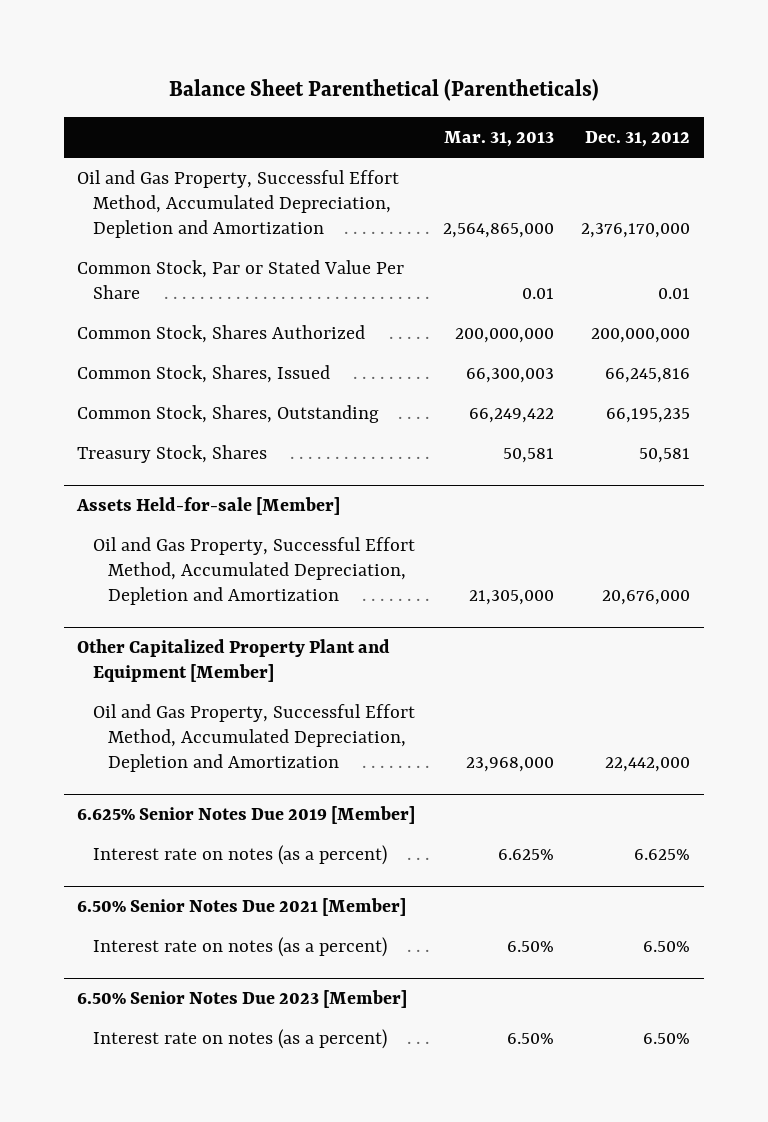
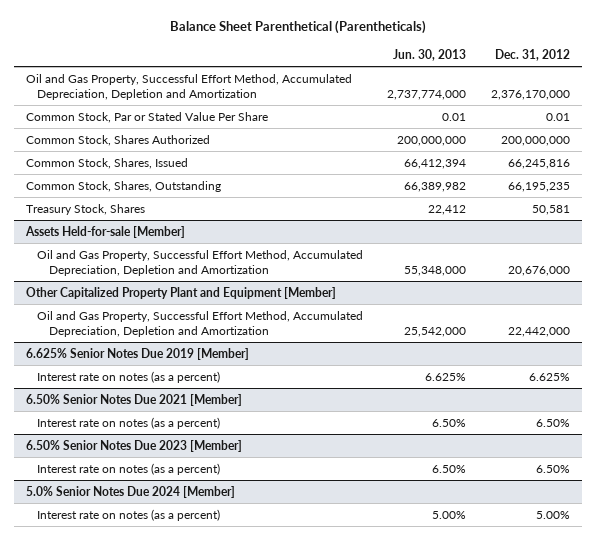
- | Mar. 31, 2013 | Dec. 31, 2012
+ | Jun. 30, 2013 | Dec. 31, 2012
+ 5.0% Senior Notes Due 2024 [Member]
+ Interest rate on notes (as a percent) | 5.00% | 5.00%

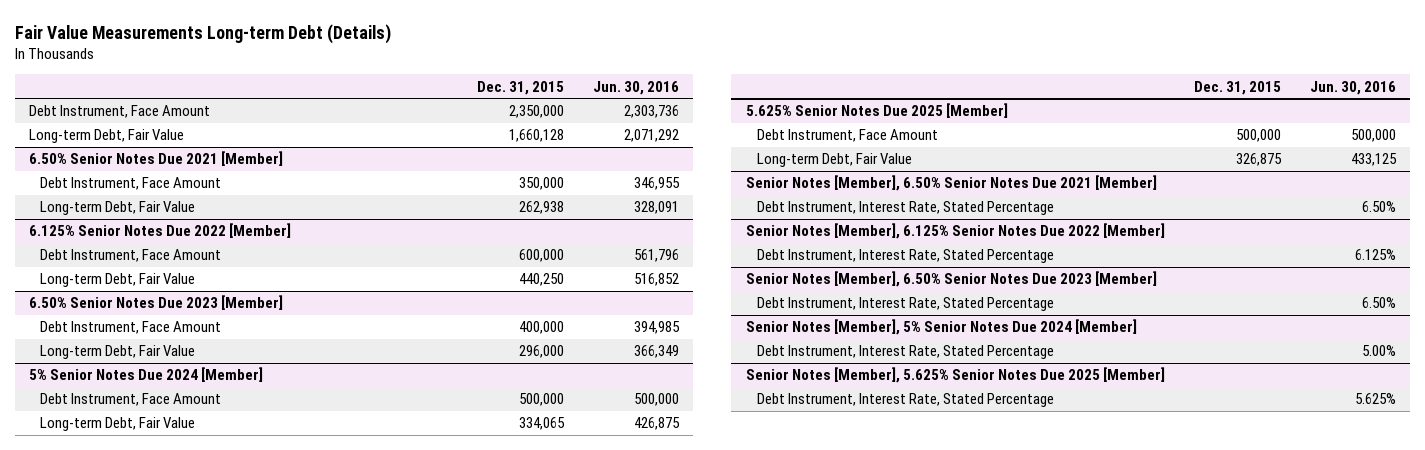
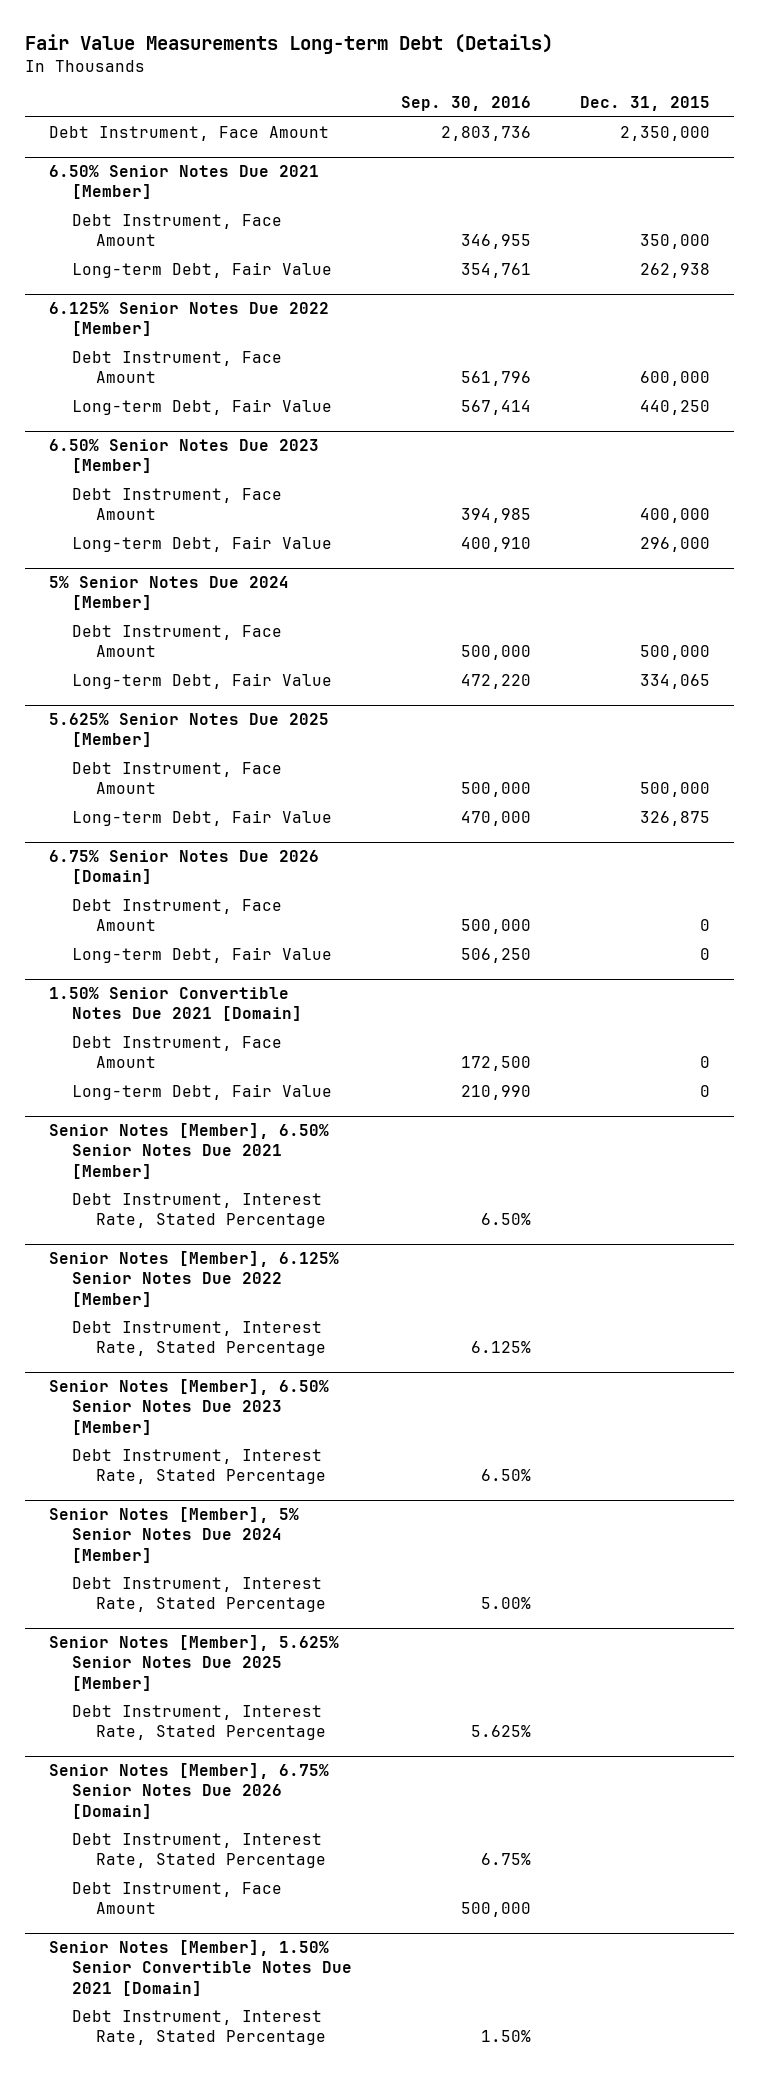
- | Dec. 31, 2015 | Jun. 30, 2016
+ | Sep. 30, 2016 | Dec. 31, 2015
- Long-term Debt, Fair Value | 1,660,128 | 2,071,292
+ 6.75% Senior Notes Due 2026 [Domain]
+ Debt Instrument, Face Amount | 500,000 | 0
+ Long-term Debt, Fair Value | 506,250 | 0
+ 1.50% Senior Convertible Notes Due 2021 [Domain]
+ Debt Instrument, Face Amount | 172,500 | 0
+ Long-term Debt, Fair Value | 210,990 | 0
+ Senior Notes [Member], 6.75% Senior Notes Due 2026 [Domain]
+ Debt Instrument, Interest Rate, Stated Percentage | 6.75% |
+ Debt Instrument, Face Amount | 500,000 |
+ Senior Notes [Member], 1.50% Senior Convertible Notes Due 2021 [Domain]
+ Debt Instrument, Interest Rate, Stated Percentage | 1.50% |

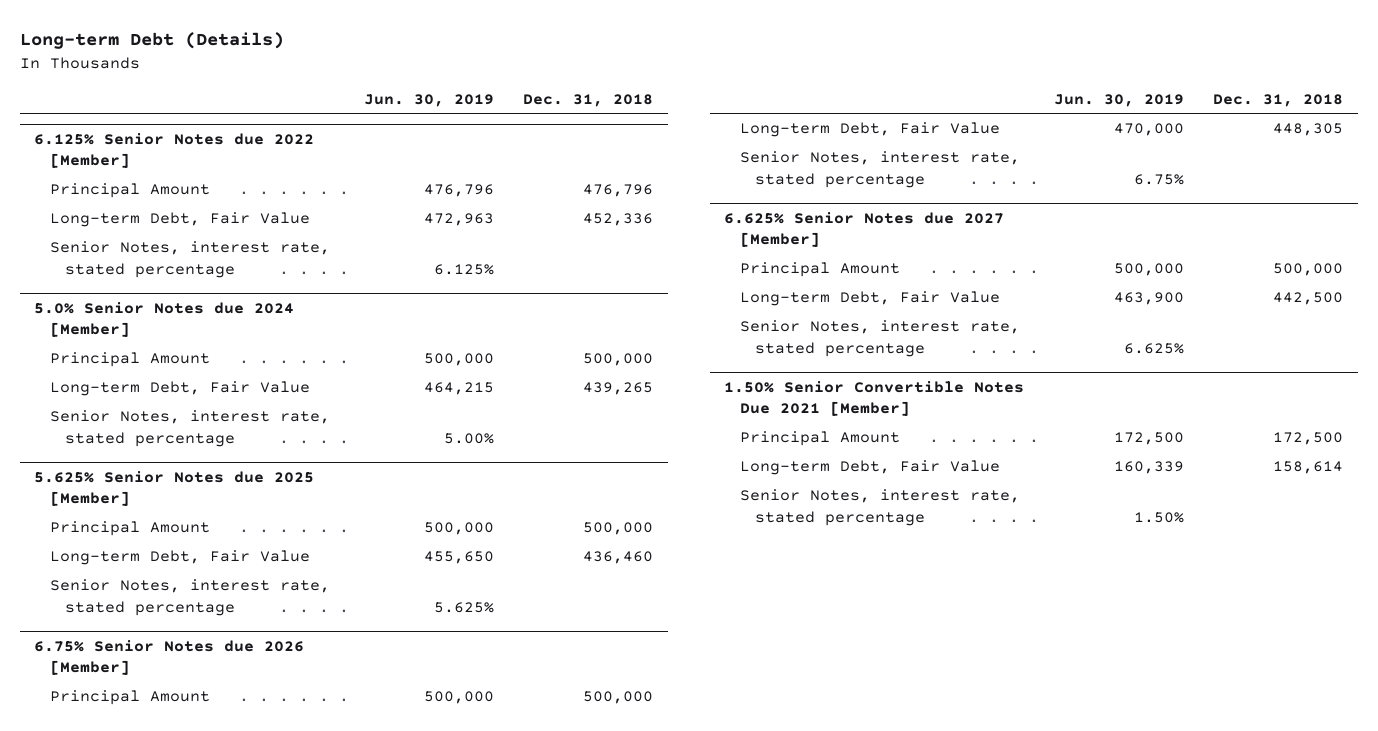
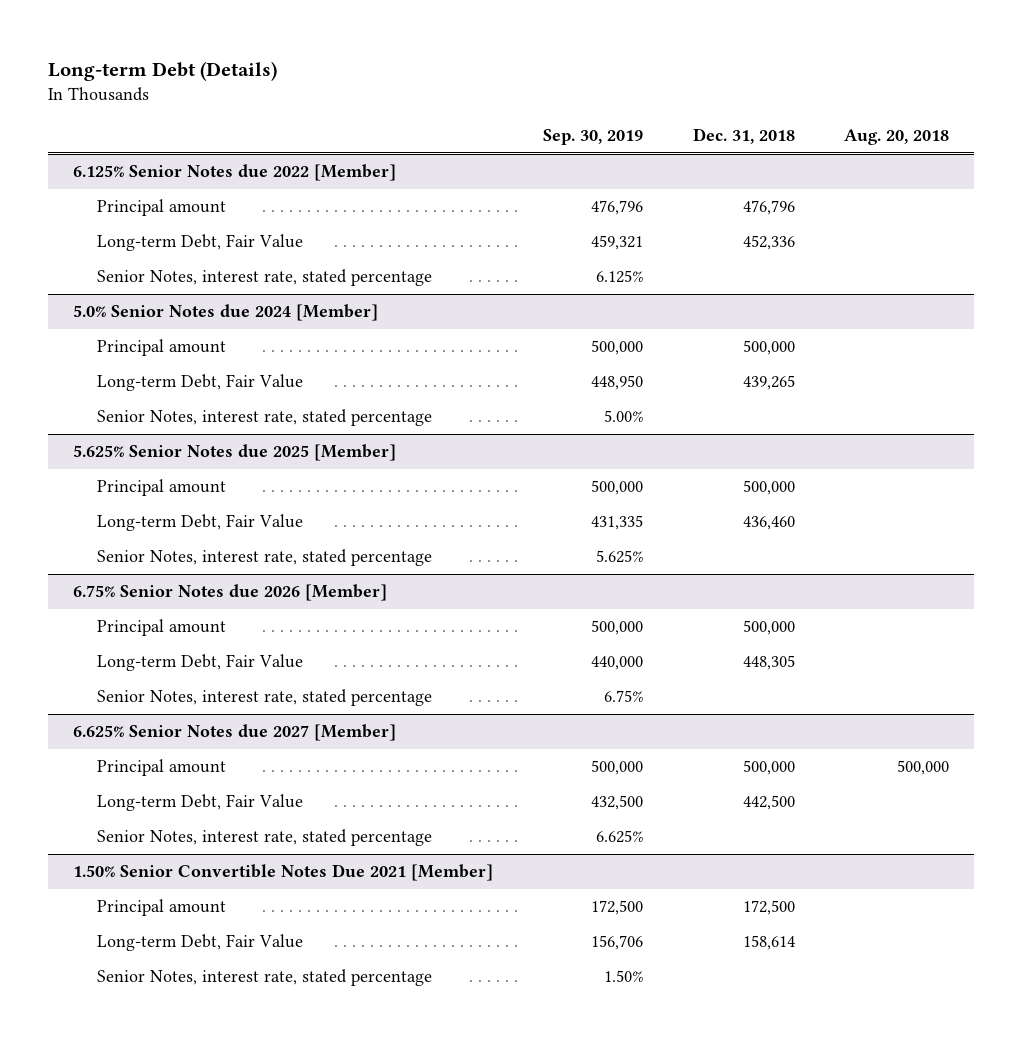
- | Jun. 30, 2019 | Dec. 31, 2018
+ | Sep. 30, 2019 | Dec. 31, 2018 | Aug. 20, 2018
@ 6.125% Senior Notes due 2022 [Member]
- Principal Amount | 476,796 | 476,796
+ Principal amount | 476,796 | 476,796 |
@ 5.0% Senior Notes due 2024 [Member]
- Principal Amount | 500,000 | 500,000
+ Principal amount | 500,000 | 500,000 |
@ 5.625% Senior Notes due 2025 [Member]
- Principal Amount | 500,000 | 500,000
+ Principal amount | 500,000 | 500,000 |
@ 6.75% Senior Notes due 2026 [Member]
- Principal Amount | 500,000 | 500,000
+ Principal amount | 500,000 | 500,000 |
@ 6.625% Senior Notes due 2027 [Member]
- Principal Amount | 500,000 | 500,000
+ Principal amount | 500,000 | 500,000 | 500,000
@ 1.50% Senior Convertible Notes Due 2021 [Member]
- Principal Amount | 172,500 | 172,500
+ Principal amount | 172,500 | 172,500 |

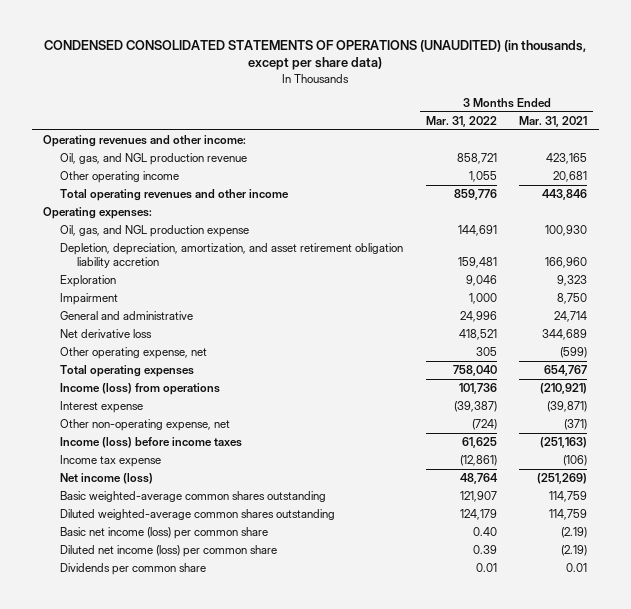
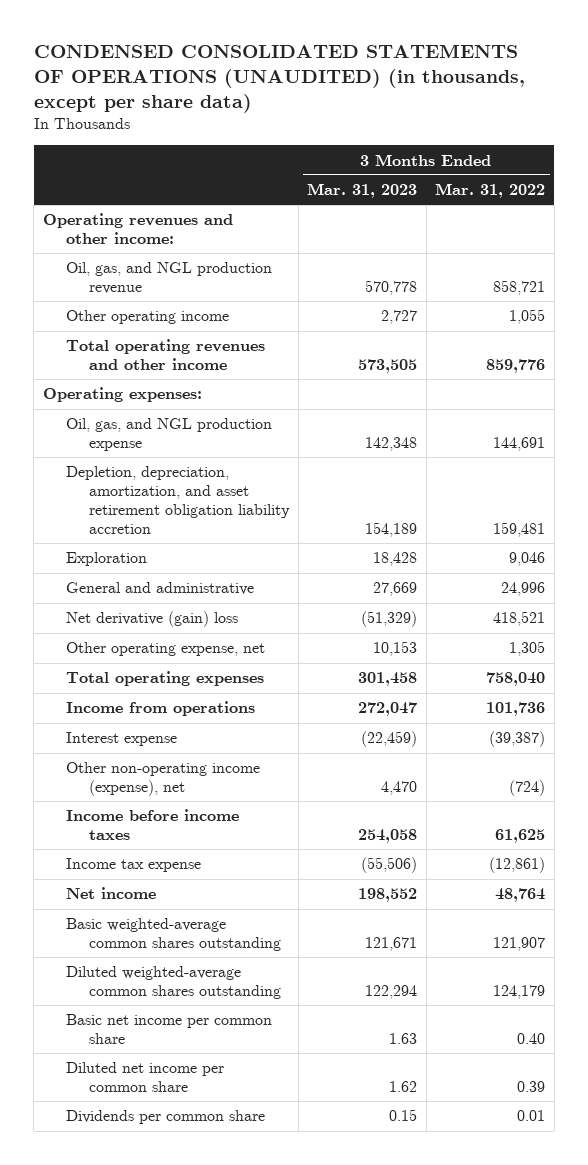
- | 3 Months Ended Mar. 31, 2022 | 3 Months Ended Mar. 31, 2021
+ | 3 Months Ended Mar. 31, 2023 | 3 Months Ended Mar. 31, 2022
- Impairment | 1,000 | 8,750
- Net derivative loss | 418,521 | 344,689
- Other operating expense, net | 305 | (599)
+ Net derivative (gain) loss | (51,329) | 418,521
+ Other operating expense, net | 10,153 | 1,305
- Income (loss) from operations | 101,736 | (210,921)
+ Income from operations | 272,047 | 101,736
- Other non-operating expense, net | (724) | (371)
- Income (loss) before income taxes | 61,625 | (251,163)
+ Other non-operating income (expense), net | 4,470 | (724)
+ Income before income taxes | 254,058 | 61,625
- Net income (loss) | 48,764 | (251,269)
+ Net income | 198,552 | 48,764
- Basic net income (loss) per common share | 0.40 | (2.19)
- Diluted net income (loss) per common share | 0.39 | (2.19)
+ Basic net income per common share | 1.63 | 0.40
+ Diluted net income per common share | 1.62 | 0.39

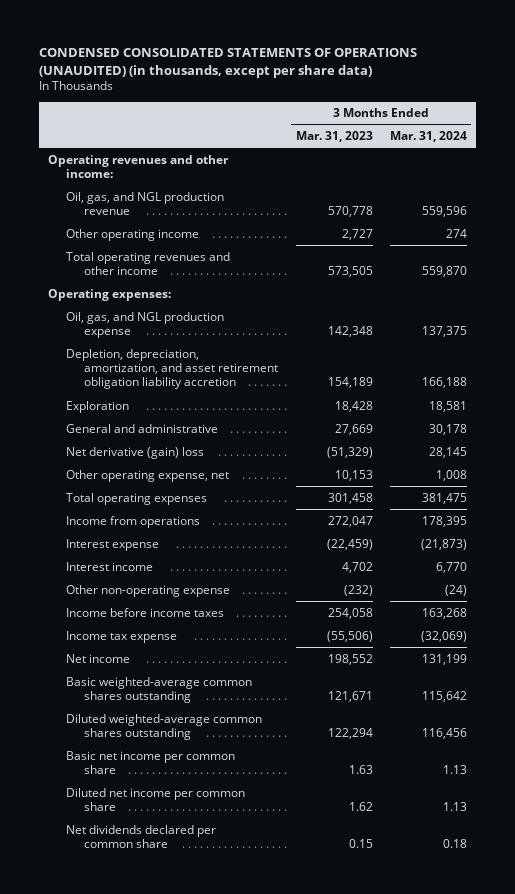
- | 3 Months Ended Mar. 31, 2023 | 3 Months Ended Mar. 31, 2022
+ | 3 Months Ended Mar. 31, 2023 | 3 Months Ended Mar. 31, 2024
- Other non-operating income (expense), net | 4,470 | (724)
+ Interest income | 4,702 | 6,770
+ Other non-operating expense | (232) | (24)
- Dividends per common share | 0.15 | 0.01
+ Net dividends declared per common share | 0.15 | 0.18

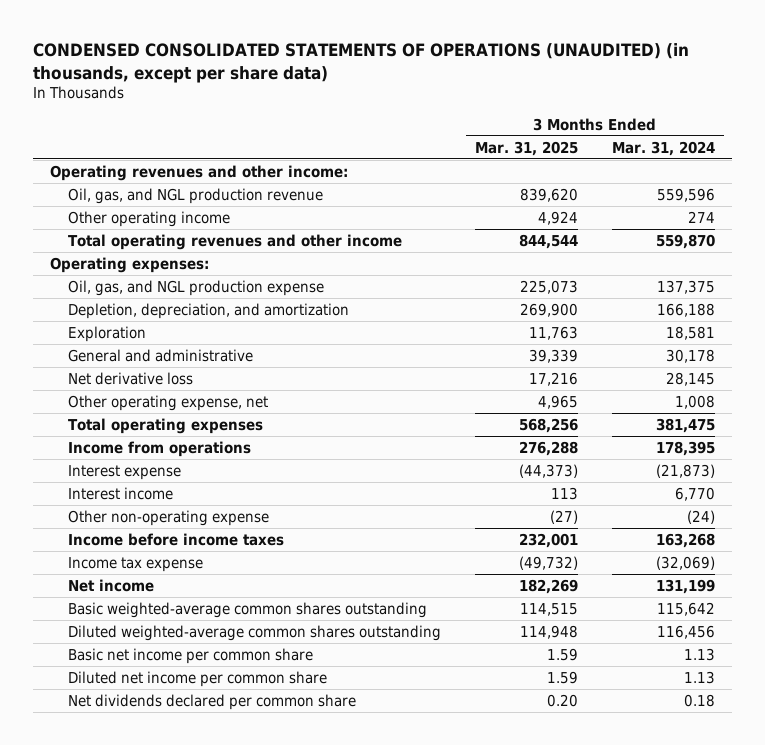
- | 3 Months Ended Mar. 31, 2023 | 3 Months Ended Mar. 31, 2024
+ | 3 Months Ended Mar. 31, 2025 | 3 Months Ended Mar. 31, 2024
- Depletion, depreciation, amortization, and asset retirement obligation liability accretion | 154,189 | 166,188
+ Depletion, depreciation, and amortization | 269,900 | 166,188
- Net derivative (gain) loss | (51,329) | 28,145
+ Net derivative loss | 17,216 | 28,145

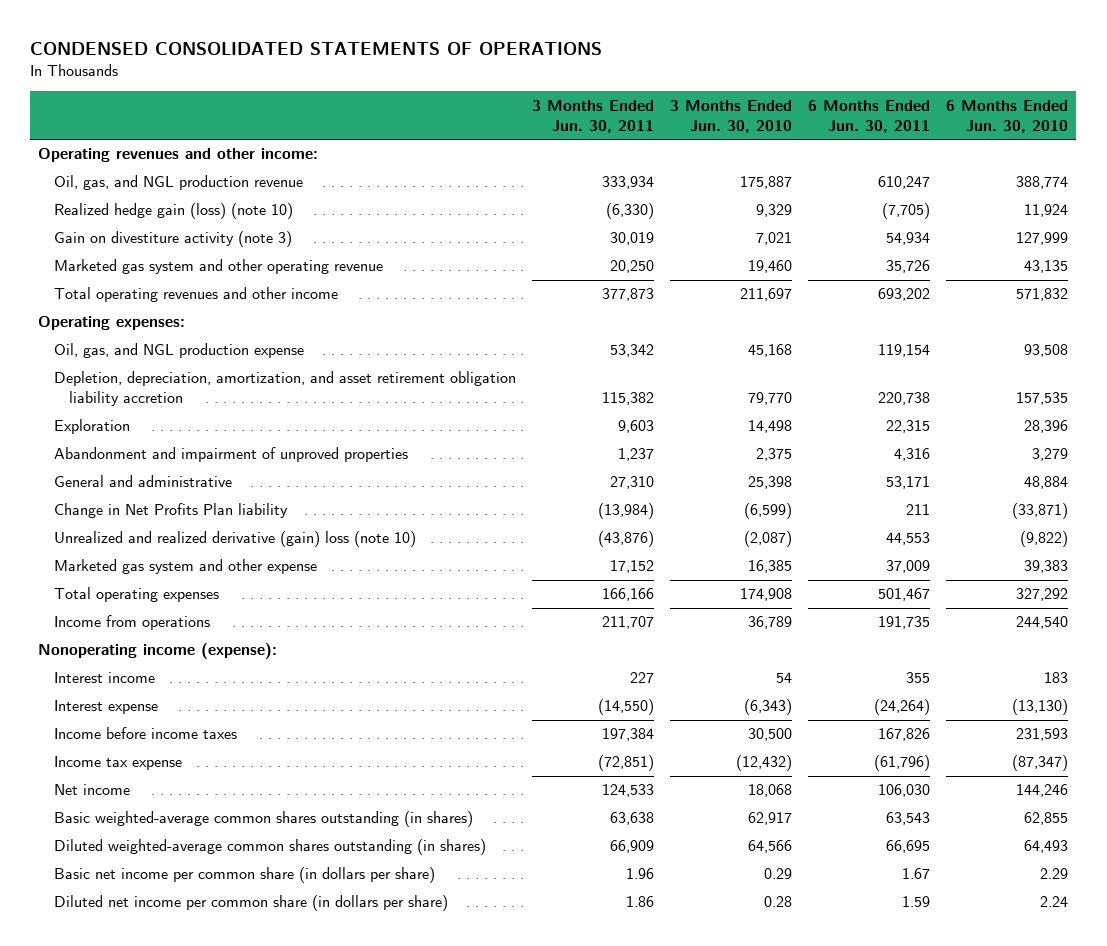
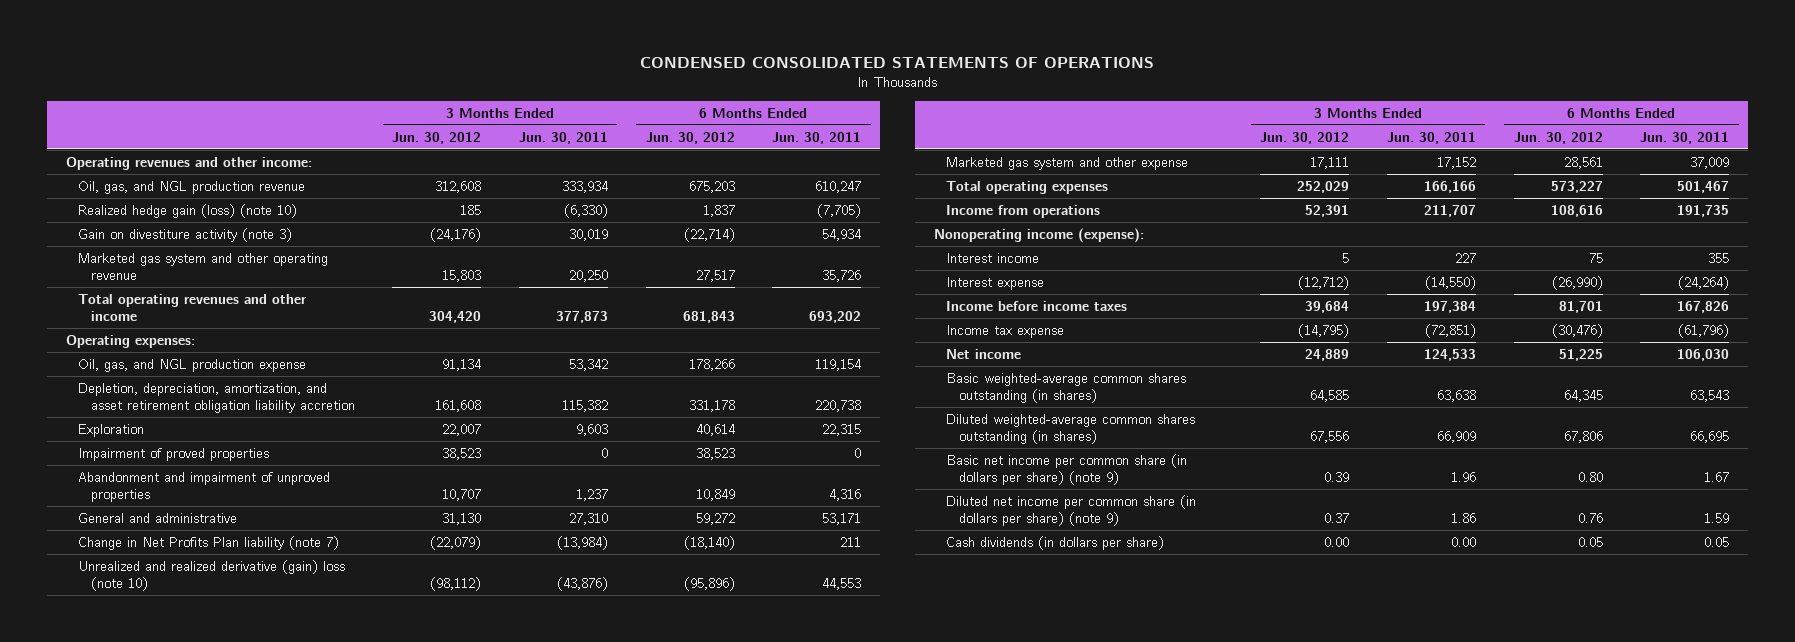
- | 3 Months Ended Jun. 30, 2011 | 3 Months Ended Jun. 30, 2010 | 6 Months Ended Jun. 30, 2011 | 6 Months Ended Jun. 30, 2010
+ | 3 Months Ended Jun. 30, 2012 | 3 Months Ended Jun. 30, 2011 | 6 Months Ended Jun. 30, 2012 | 6 Months Ended Jun. 30, 2011
+ Impairment of proved properties | 38,523 | 0 | 38,523 | 0
- Change in Net Profits Plan liability | (13,984) | (6,599) | 211 | (33,871)
+ Change in Net Profits Plan liability (note 7) | (22,079) | (13,984) | (18,140) | 211
- Basic net income per common share (in dollars per share) | 1.96 | 0.29 | 1.67 | 2.29
- Diluted net income per common share (in dollars per share) | 1.86 | 0.28 | 1.59 | 2.24
+ Basic net income per common share (in dollars per share) (note 9) | 0.39 | 1.96 | 0.80 | 1.67
+ Diluted net income per common share (in dollars per share) (note 9) | 0.37 | 1.86 | 0.76 | 1.59
+ Cash dividends (in dollars per share) | 0.00 | 0.00 | 0.05 | 0.05

